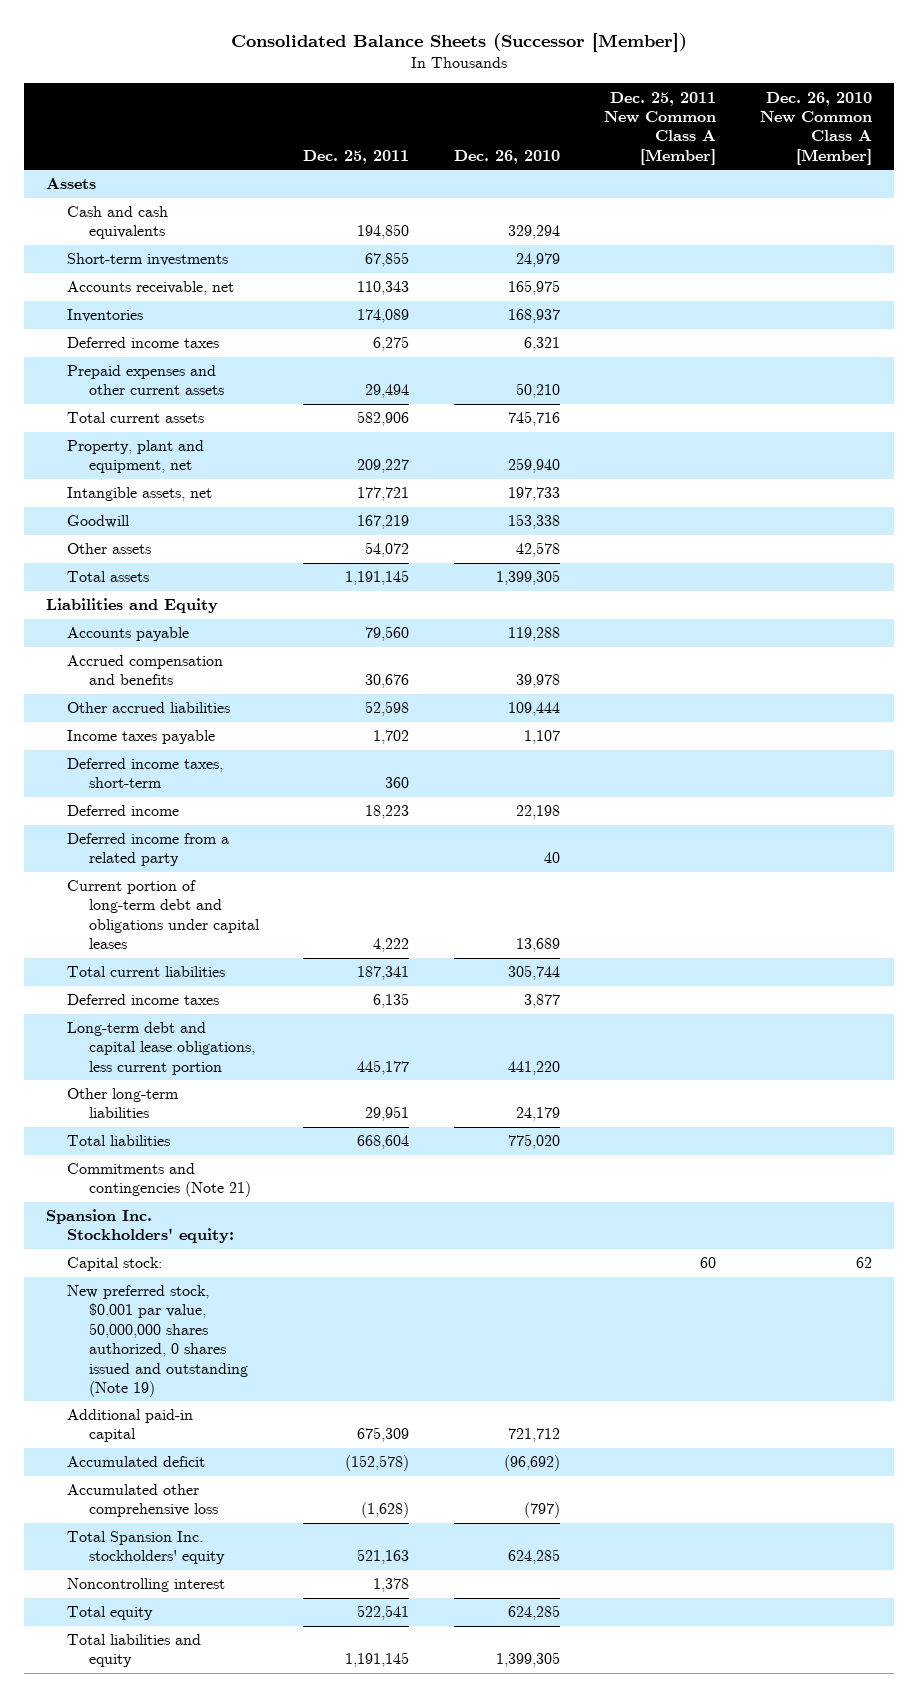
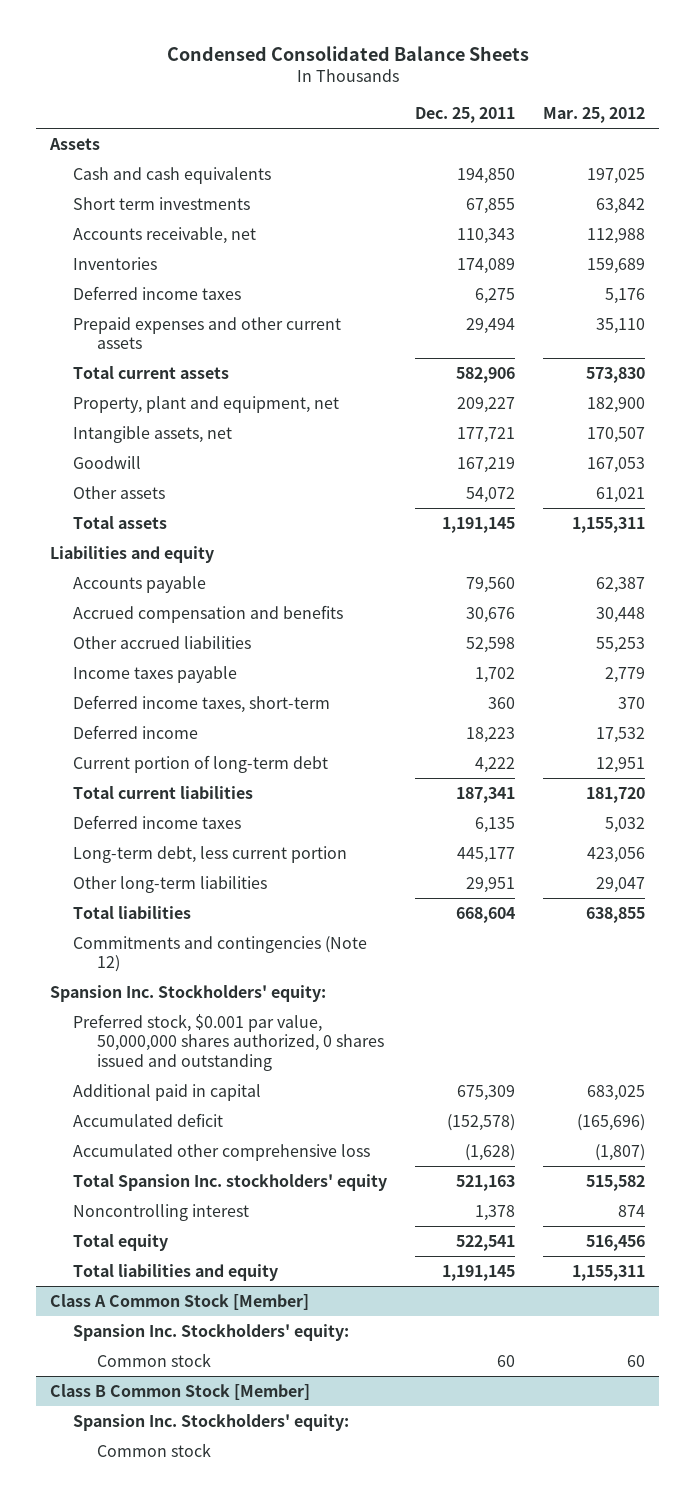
- Consolidated Balance Sheets (Successor [Member])
+ Condensed Consolidated Balance Sheets
- | Dec. 25, 2011 | Dec. 26, 2010 | Dec. 25, 2011 New Common Class A [Member] | Dec. 26, 2010 New Common Class A [Member]
+ | Dec. 25, 2011 | Mar. 25, 2012
- Short-term investments | 67,855 | 24,979 | |
+ Short term investments | 67,855 | 63,842
- Liabilities and Equity
+ Liabilities and equity
- Deferred income from a related party | | 40 | |
- Current portion of long-term debt and obligations under capital leases | 4,222 | 13,689 | |
+ Current portion of long-term debt | 4,222 | 12,951
- Long-term debt and capital lease obligations, less current portion | 445,177 | 441,220 | |
+ Long-term debt, less current portion | 445,177 | 423,056
- Commitments and contingencies (Note 21)
+ Commitments and contingencies (Note 12)
- Capital stock: | | | 60 | 62
- New preferred stock, $0.001 par value, 50,000,000 shares authorized, 0 shares issued and outstanding (Note 19)
- Additional paid-in capital | 675,309 | 721,712 | |
+ Preferred stock, $0.001 par value, 50,000,000 shares authorized, 0 shares issued and outstanding
+ Additional paid in capital | 675,309 | 683,025
+ Class A Common Stock [Member]
+ Spansion Inc. Stockholders' equity:
+ Common stock | 60 | 60
+ Class B Common Stock [Member]
+ Spansion Inc. Stockholders' equity:
+ Common stock

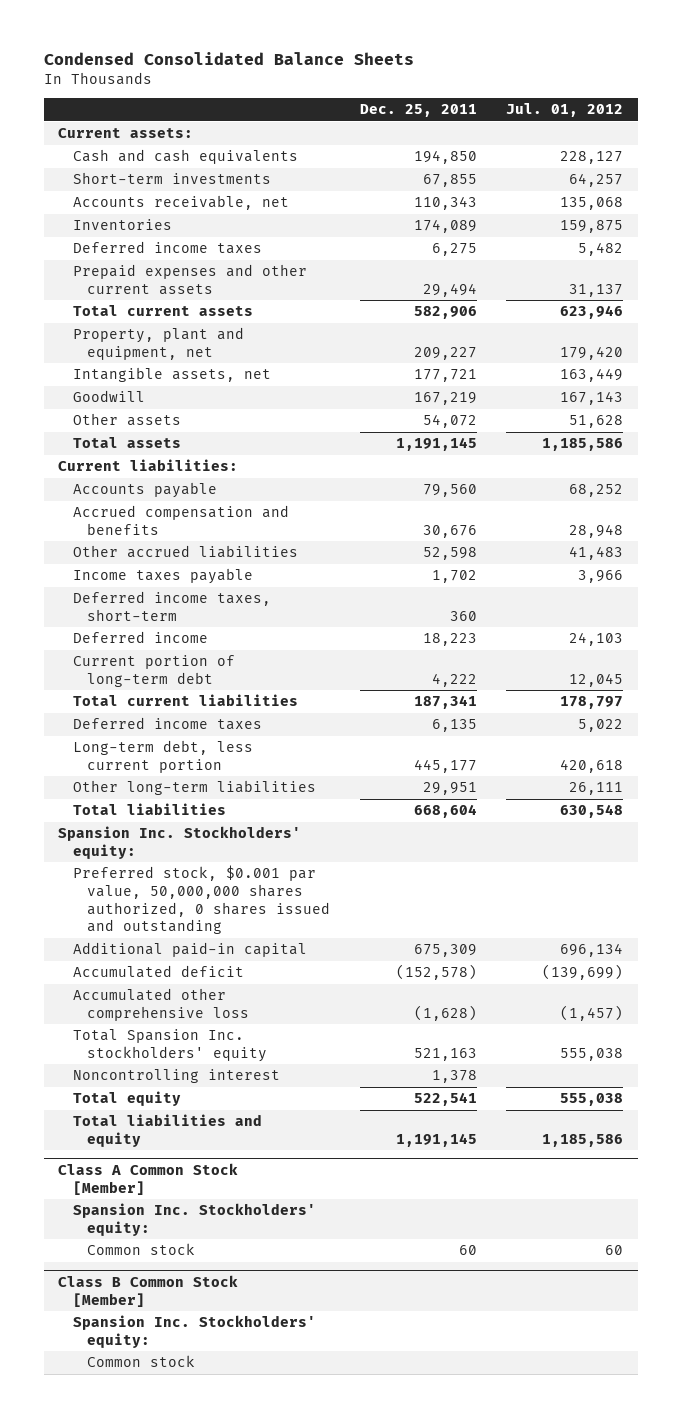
- | Dec. 25, 2011 | Mar. 25, 2012
+ | Dec. 25, 2011 | Jul. 01, 2012
- Assets
+ Current assets:
- Short term investments | 67,855 | 63,842
+ Short-term investments | 67,855 | 64,257
- Liabilities and equity
+ Current liabilities:
- Commitments and contingencies (Note 12)
- Additional paid in capital | 675,309 | 683,025
+ Additional paid-in capital | 675,309 | 696,134

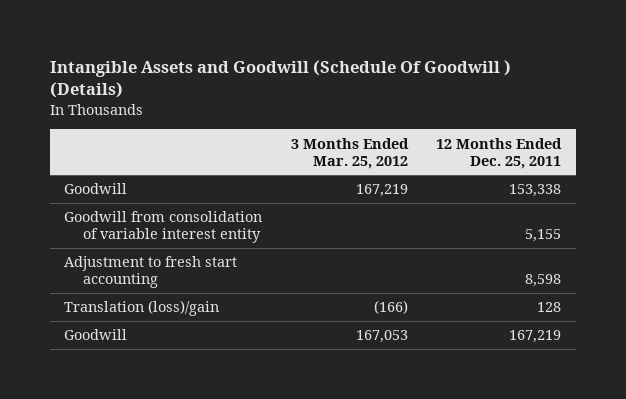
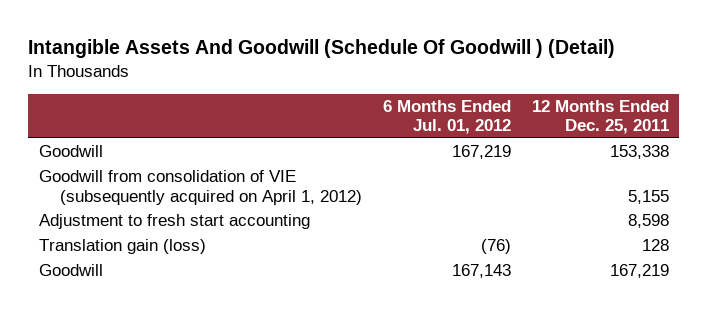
- Intangible Assets and Goodwill (Schedule Of Goodwill ) (Details)
+ Intangible Assets And Goodwill (Schedule Of Goodwill ) (Detail)
- | 3 Months Ended Mar. 25, 2012 | 12 Months Ended Dec. 25, 2011
+ | 6 Months Ended Jul. 01, 2012 | 12 Months Ended Dec. 25, 2011
- Goodwill from consolidation of variable interest entity | | 5,155
+ Goodwill from consolidation of VIE (subsequently acquired on April 1, 2012) | | 5,155
- Translation (loss)/gain | (166) | 128
+ Translation gain (loss) | (76) | 128

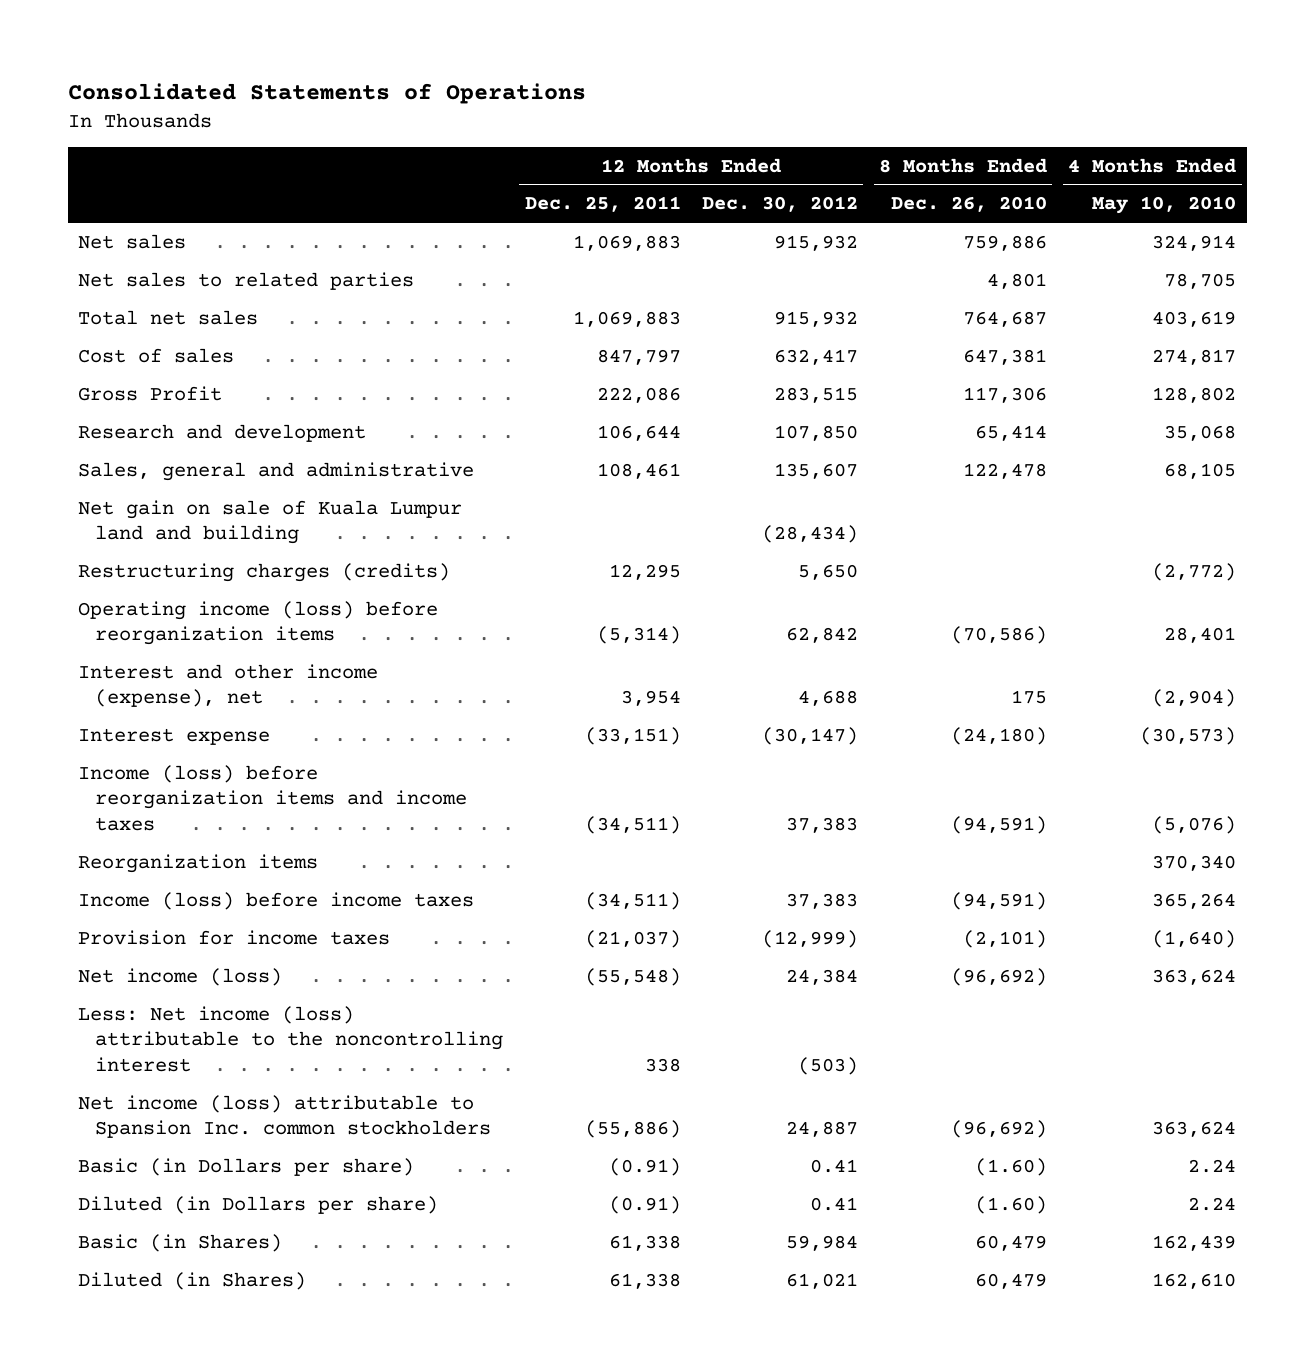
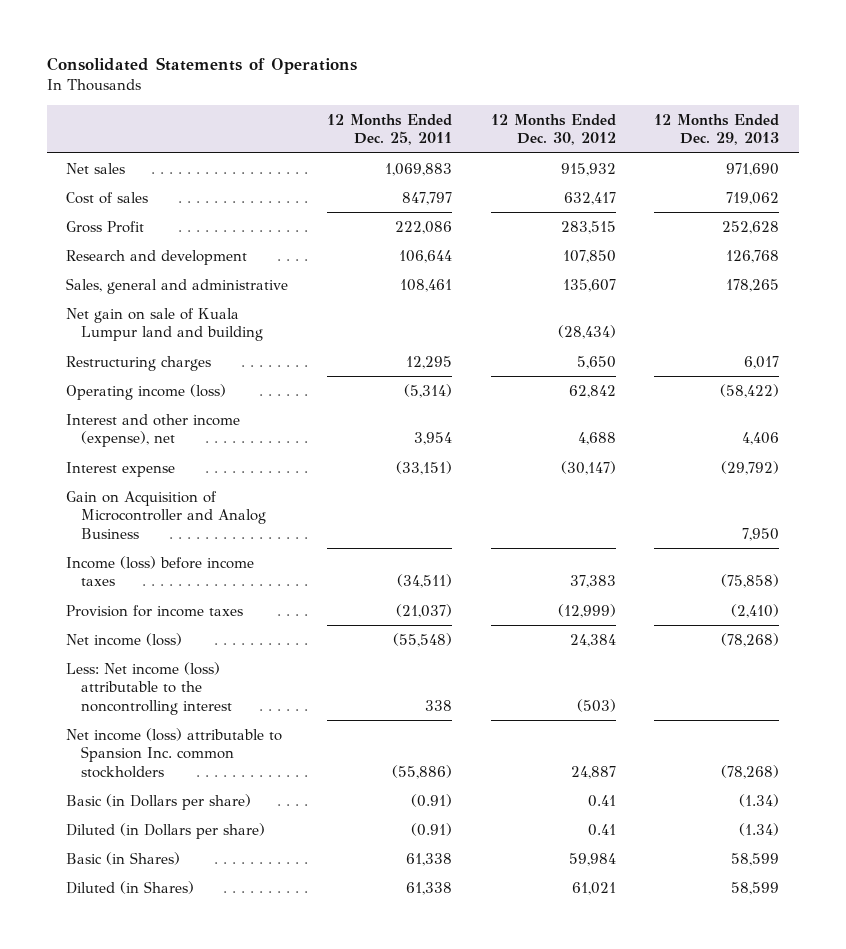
- | 12 Months Ended Dec. 25, 2011 | 12 Months Ended Dec. 30, 2012 | 8 Months Ended Dec. 26, 2010 | 4 Months Ended May 10, 2010
+ | 12 Months Ended Dec. 25, 2011 | 12 Months Ended Dec. 30, 2012 | 12 Months Ended Dec. 29, 2013
- Net sales to related parties | | | 4,801 | 78,705
- Total net sales | 1,069,883 | 915,932 | 764,687 | 403,619
- Restructuring charges (credits) | 12,295 | 5,650 | | (2,772)
- Operating income (loss) before reorganization items | (5,314) | 62,842 | (70,586) | 28,401
+ Restructuring charges | 12,295 | 5,650 | 6,017
+ Operating income (loss) | (5,314) | 62,842 | (58,422)
- Income (loss) before reorganization items and income taxes | (34,511) | 37,383 | (94,591) | (5,076)
- Reorganization items | | | | 370,340
+ Gain on Acquisition of Microcontroller and Analog Business | | | 7,950

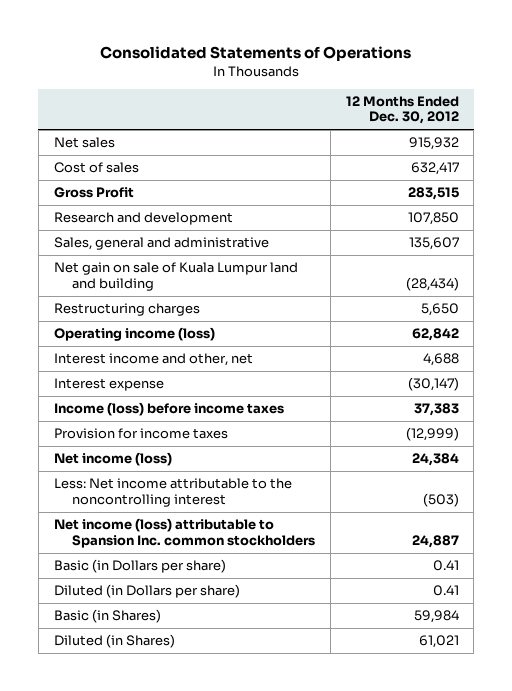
- | 12 Months Ended Dec. 25, 2011 | 12 Months Ended Dec. 30, 2012 | 12 Months Ended Dec. 29, 2013
+ | 12 Months Ended Dec. 30, 2012
- Interest and other income (expense), net | 3,954 | 4,688 | 4,406
+ Interest income and other, net | 4,688
- Gain on Acquisition of Microcontroller and Analog Business | | | 7,950
- Less: Net income (loss) attributable to the noncontrolling interest | 338 | (503) |
+ Less: Net income attributable to the noncontrolling interest | (503)

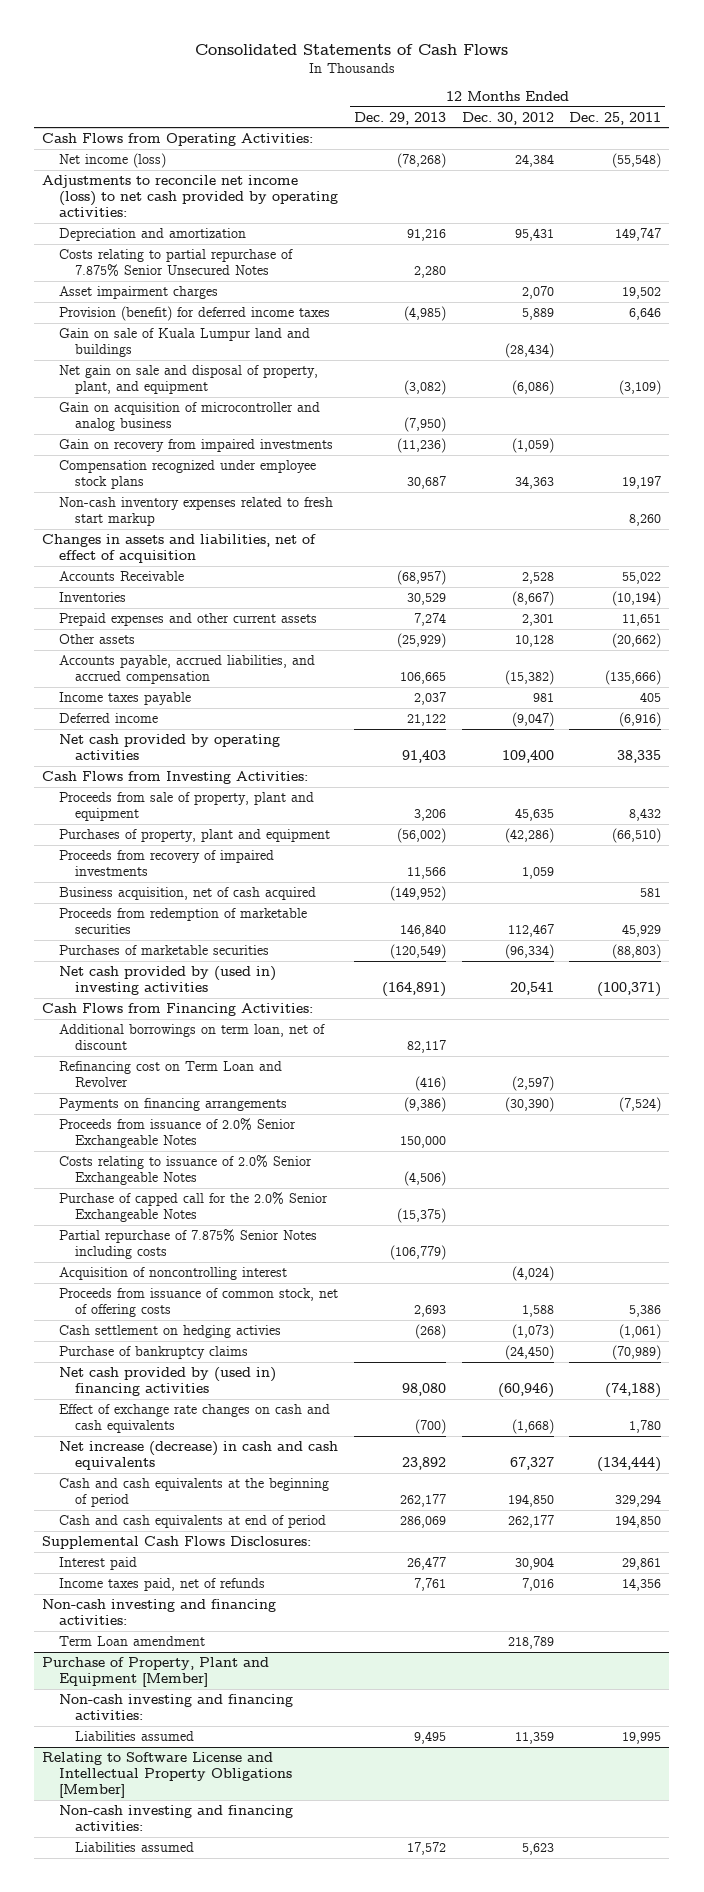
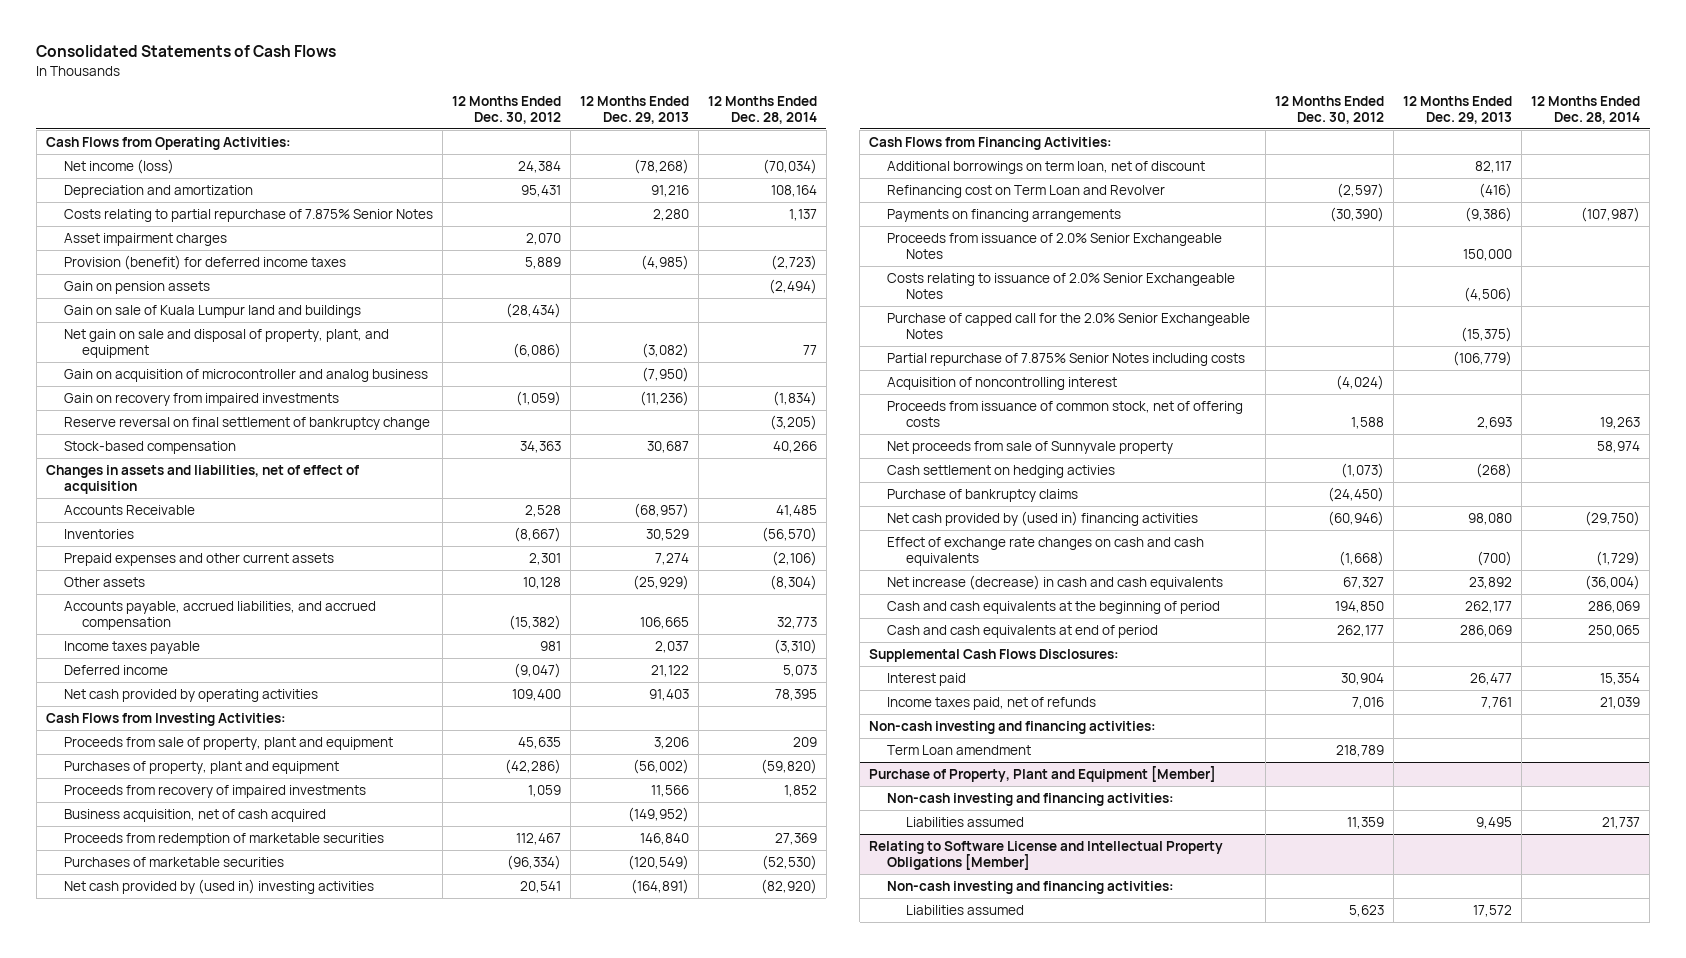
- | 12 Months Ended Dec. 29, 2013 | 12 Months Ended Dec. 30, 2012 | 12 Months Ended Dec. 25, 2011
+ | 12 Months Ended Dec. 30, 2012 | 12 Months Ended Dec. 29, 2013 | 12 Months Ended Dec. 28, 2014
- Adjustments to reconcile net income (loss) to net cash provided by operating activities:
- Costs relating to partial repurchase of 7.875% Senior Unsecured Notes | 2,280 | |
+ Costs relating to partial repurchase of 7.875% Senior Notes | | 2,280 | 1,137
+ Gain on pension assets | | | (2,494)
- Compensation recognized under employee stock plans | 30,687 | 34,363 | 19,197
- Non-cash inventory expenses related to fresh start markup | | | 8,260
+ Reserve reversal on final settlement of bankruptcy change | | | (3,205)
+ Stock-based compensation | 34,363 | 30,687 | 40,266
+ Net proceeds from sale of Sunnyvale property | | | 58,974

